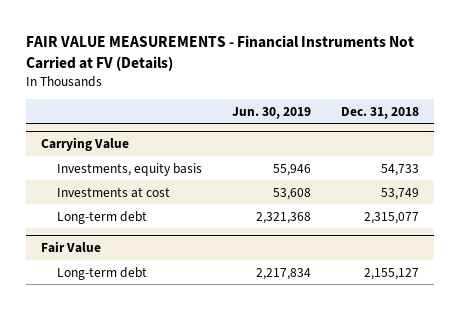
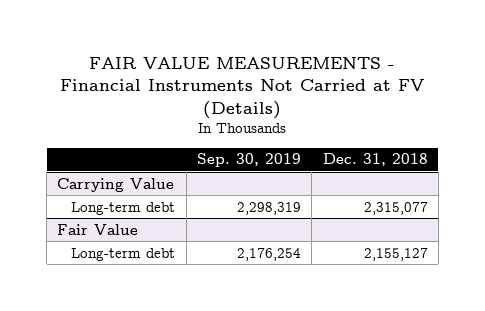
- | Jun. 30, 2019 | Dec. 31, 2018
+ | Sep. 30, 2019 | Dec. 31, 2018
@ Carrying Value
- Investments, equity basis | 55,946 | 54,733
- Investments at cost | 53,608 | 53,749

